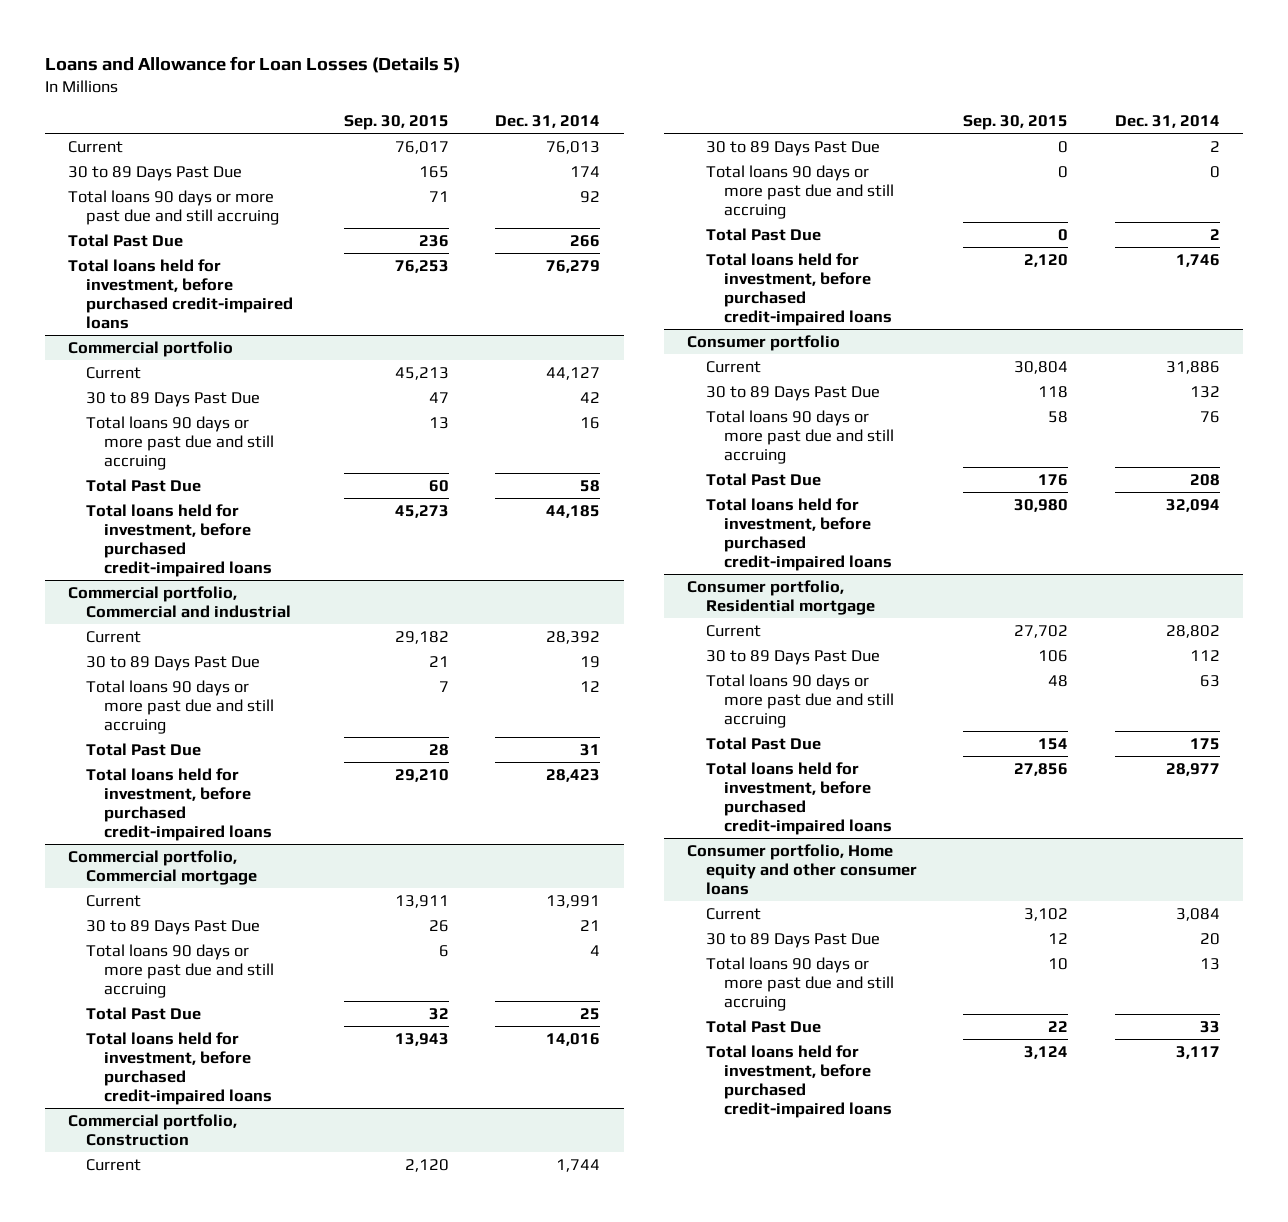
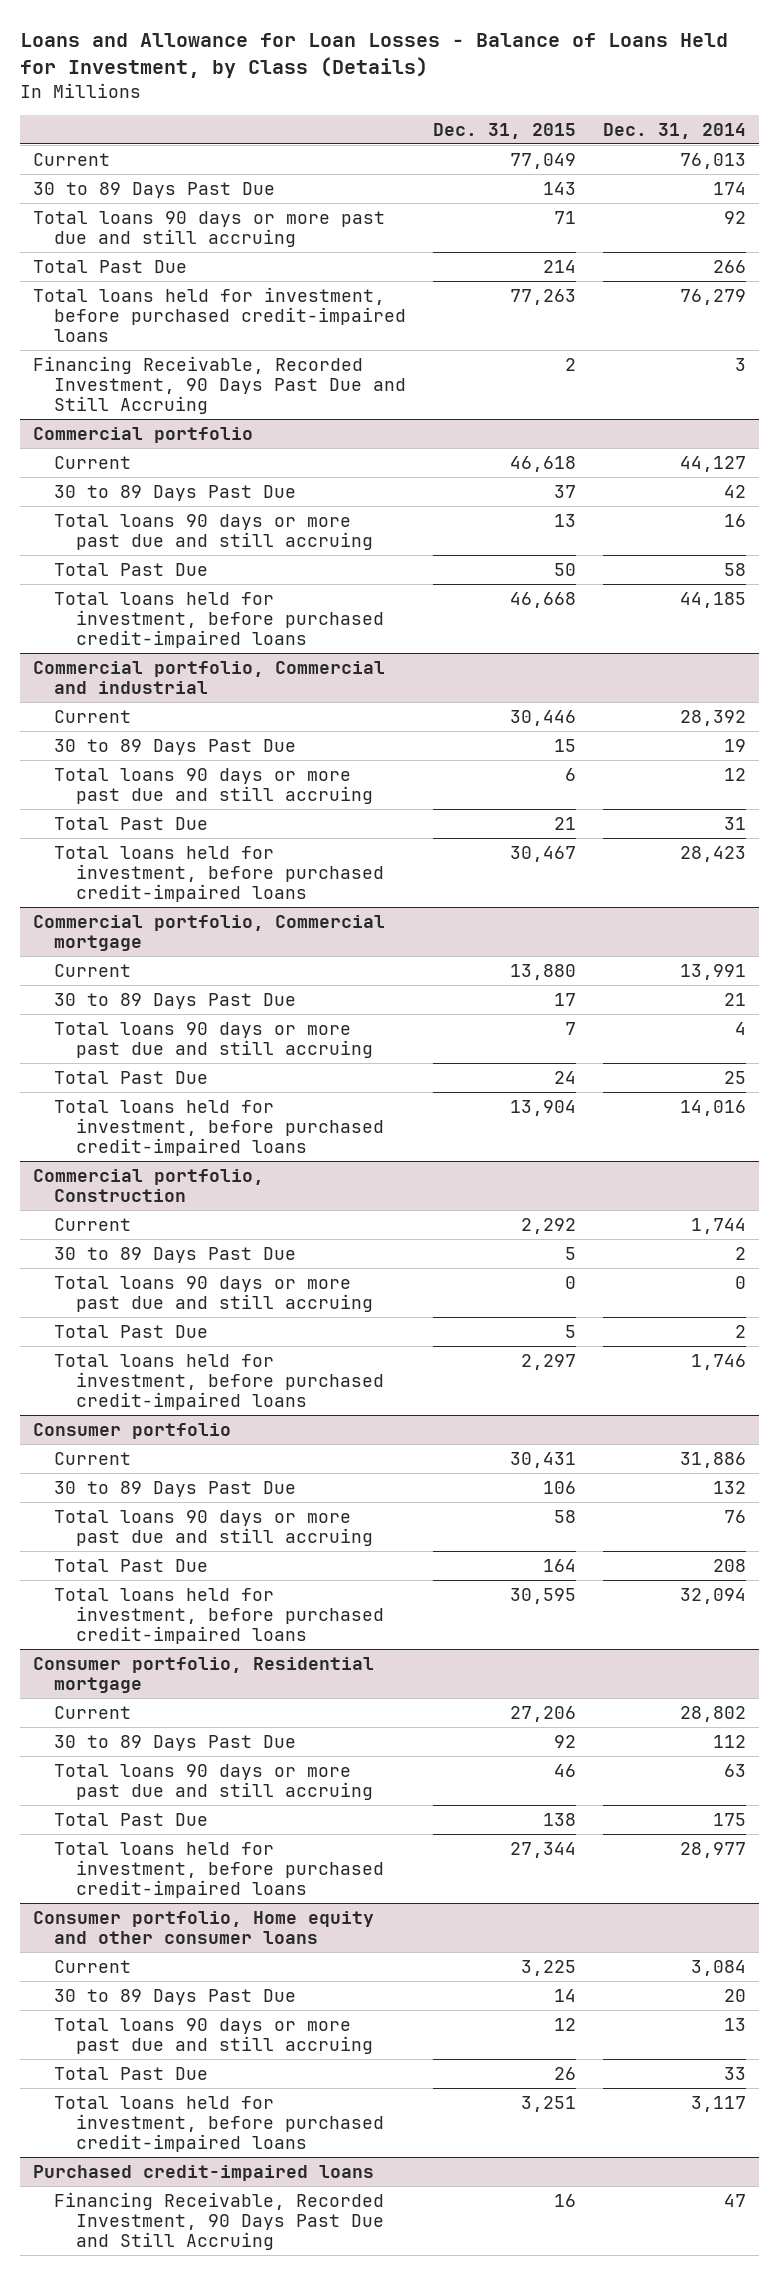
- Loans and Allowance for Loan Losses (Details 5)
+ Loans and Allowance for Loan Losses - Balance of Loans Held for Investment, by Class (Details)
- | Sep. 30, 2015 | Dec. 31, 2014
+ | Dec. 31, 2015 | Dec. 31, 2014
+ Financing Receivable, Recorded Investment, 90 Days Past Due and Still Accruing | 2 | 3
+ Purchased credit-impaired loans
+ Financing Receivable, Recorded Investment, 90 Days Past Due and Still Accruing | 16 | 47

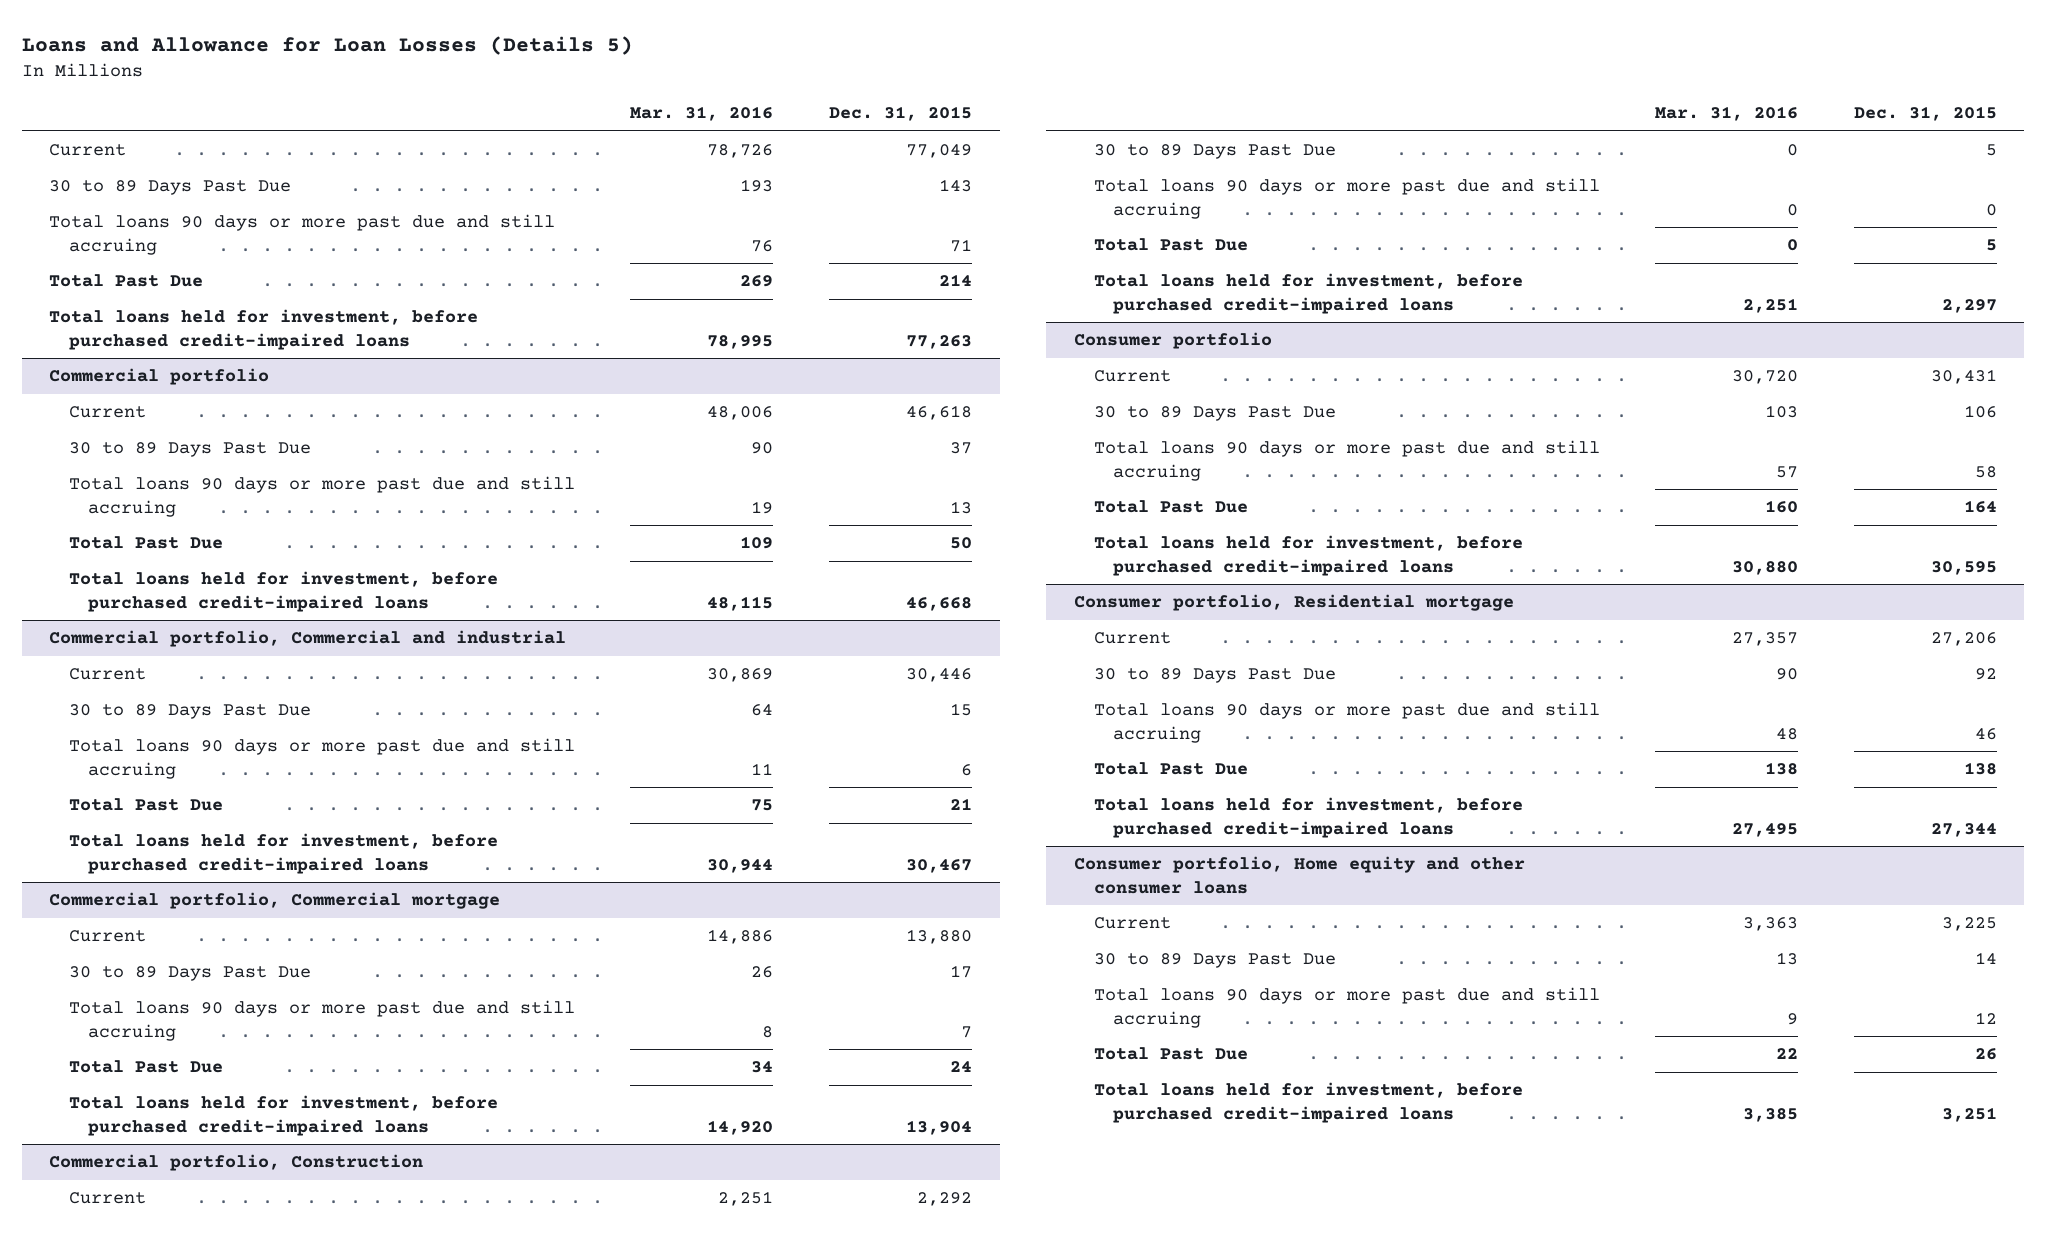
- Loans and Allowance for Loan Losses - Balance of Loans Held for Investment, by Class (Details)
+ Loans and Allowance for Loan Losses (Details 5)
- | Dec. 31, 2015 | Dec. 31, 2014
+ | Mar. 31, 2016 | Dec. 31, 2015
- Financing Receivable, Recorded Investment, 90 Days Past Due and Still Accruing | 2 | 3
- Purchased credit-impaired loans
- Financing Receivable, Recorded Investment, 90 Days Past Due and Still Accruing | 16 | 47

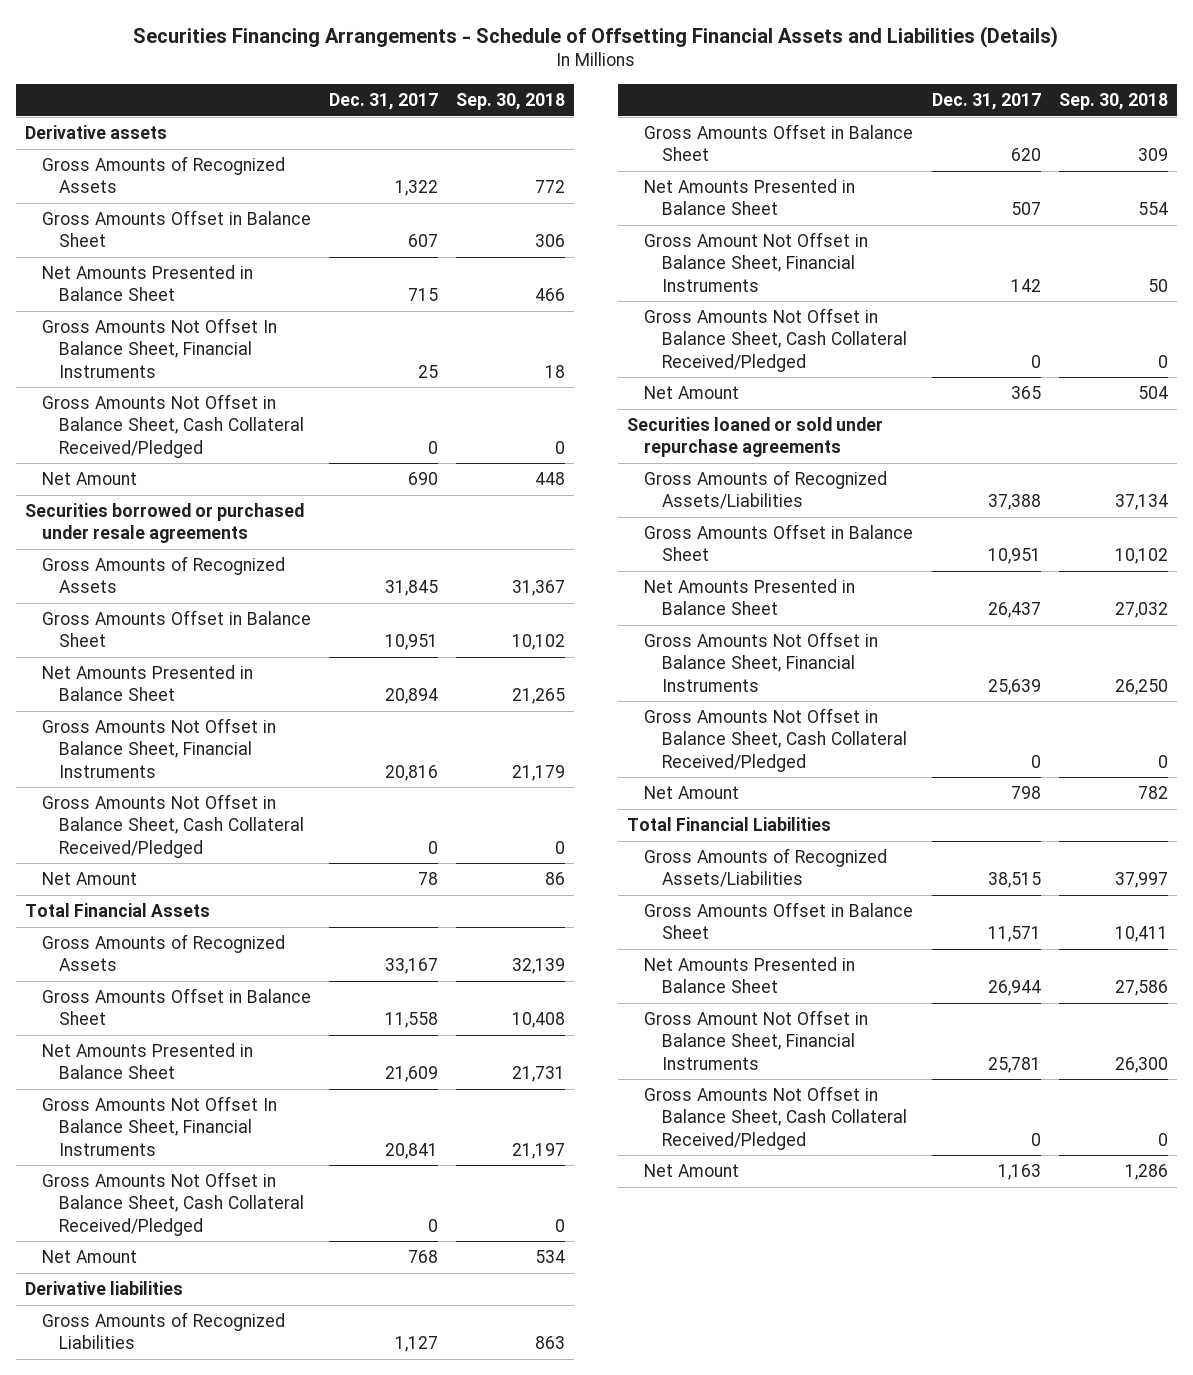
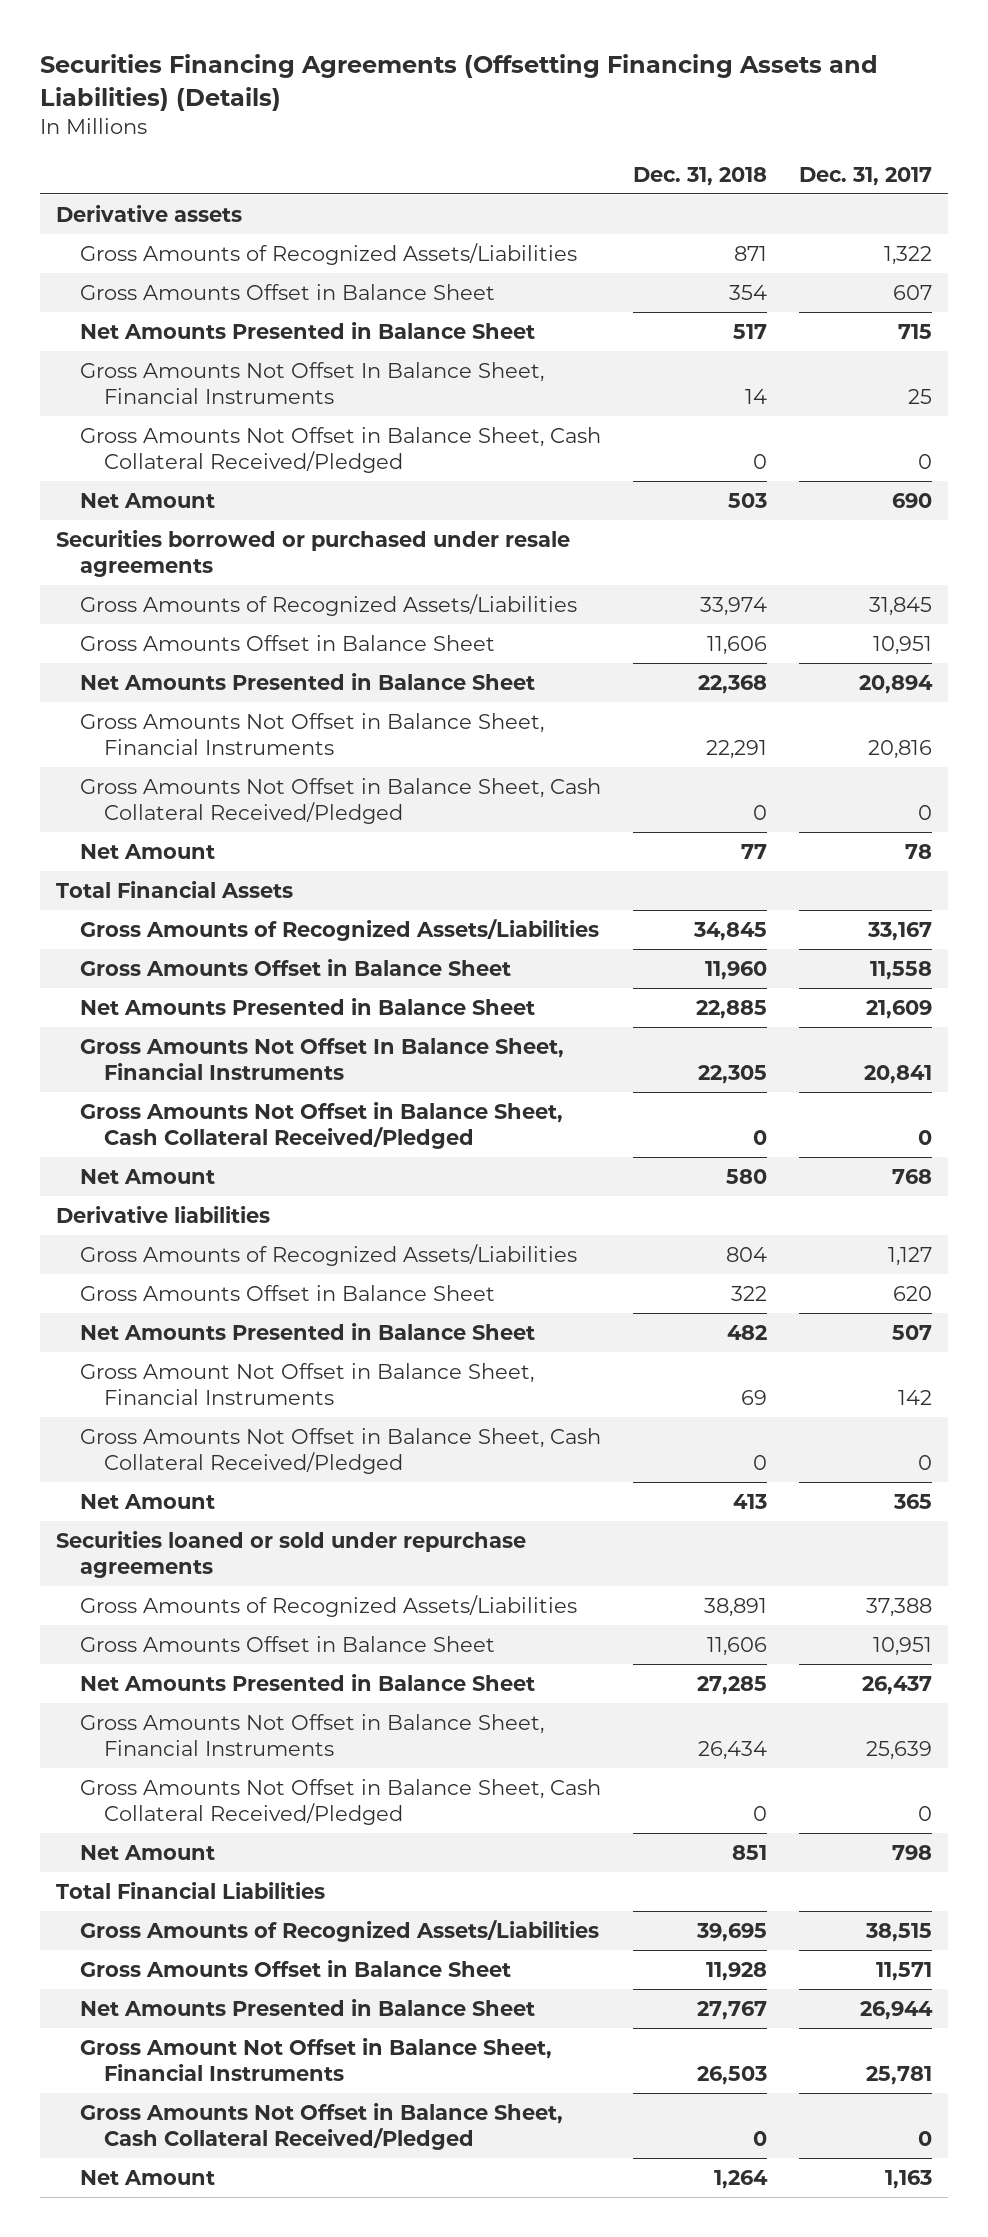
- Securities Financing Arrangements - Schedule of Offsetting Financial Assets and Liabilities (Details)
+ Securities Financing Agreements (Offsetting Financing Assets and Liabilities) (Details)
- | Dec. 31, 2017 | Sep. 30, 2018
+ | Dec. 31, 2018 | Dec. 31, 2017
- Gross Amounts of Recognized Assets | 1,322 | 772
+ Gross Amounts of Recognized Assets/Liabilities | 871 | 1,322
- Gross Amounts of Recognized Assets | 31,845 | 31,367
+ Gross Amounts of Recognized Assets/Liabilities | 33,974 | 31,845
- Gross Amounts of Recognized Assets | 33,167 | 32,139
+ Gross Amounts of Recognized Assets/Liabilities | 34,845 | 33,167
- Gross Amounts of Recognized Liabilities | 1,127 | 863
+ Gross Amounts of Recognized Assets/Liabilities | 804 | 1,127

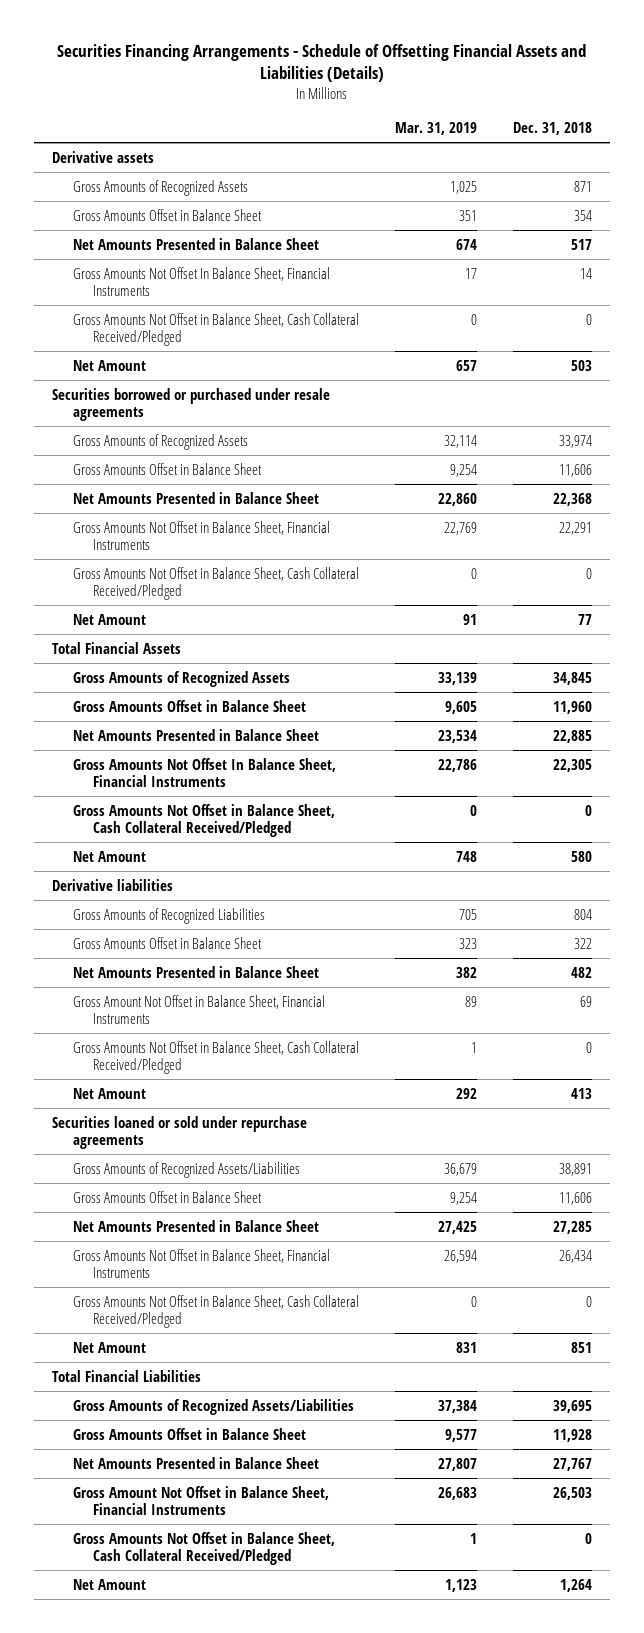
- Securities Financing Agreements (Offsetting Financing Assets and Liabilities) (Details)
+ Securities Financing Arrangements - Schedule of Offsetting Financial Assets and Liabilities (Details)
- | Dec. 31, 2018 | Dec. 31, 2017
+ | Mar. 31, 2019 | Dec. 31, 2018
- Gross Amounts of Recognized Assets/Liabilities | 871 | 1,322
+ Gross Amounts of Recognized Assets | 1,025 | 871
- Gross Amounts of Recognized Assets/Liabilities | 33,974 | 31,845
+ Gross Amounts of Recognized Assets | 32,114 | 33,974
- Gross Amounts of Recognized Assets/Liabilities | 34,845 | 33,167
+ Gross Amounts of Recognized Assets | 33,139 | 34,845
- Gross Amounts of Recognized Assets/Liabilities | 804 | 1,127
+ Gross Amounts of Recognized Liabilities | 705 | 804

